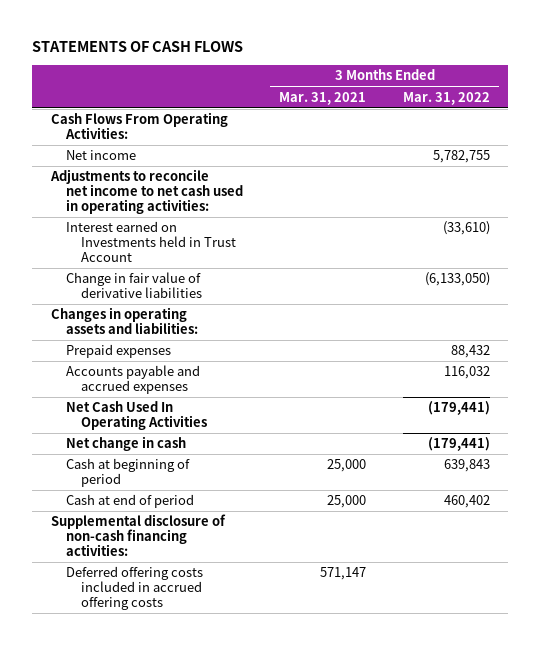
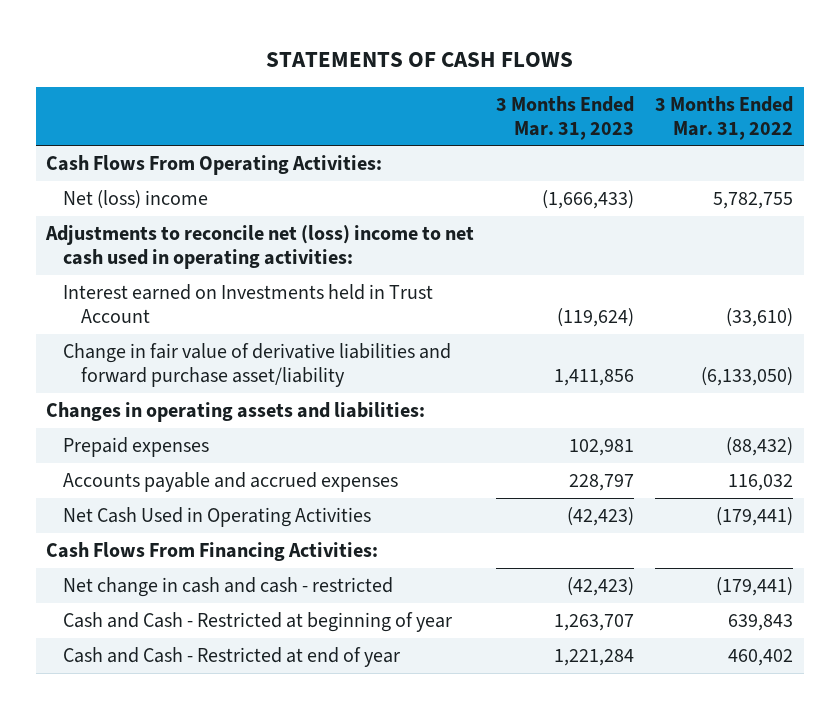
- | 3 Months Ended Mar. 31, 2021 | 3 Months Ended Mar. 31, 2022
+ | 3 Months Ended Mar. 31, 2023 | 3 Months Ended Mar. 31, 2022
- Net income | | 5,782,755
- Adjustments to reconcile net income to net cash used in operating activities:
+ Net (loss) income | (1,666,433) | 5,782,755
+ Adjustments to reconcile net (loss) income to net cash used in operating activities:
- Change in fair value of derivative liabilities | | (6,133,050)
+ Change in fair value of derivative liabilities and forward purchase asset/liability | 1,411,856 | (6,133,050)
- Prepaid expenses | | 88,432
+ Prepaid expenses | 102,981 | (88,432)
- Net Cash Used In Operating Activities | | (179,441)
- Net change in cash | | (179,441)
- Cash at beginning of period | 25,000 | 639,843
- Cash at end of period | 25,000 | 460,402
- Supplemental disclosure of non-cash financing activities:
- Deferred offering costs included in accrued offering costs | 571,147 |
+ Net Cash Used in Operating Activities | (42,423) | (179,441)
+ Cash Flows From Financing Activities:
+ Net change in cash and cash - restricted | (42,423) | (179,441)
+ Cash and Cash - Restricted at beginning of year | 1,263,707 | 639,843
+ Cash and Cash - Restricted at end of year | 1,221,284 | 460,402

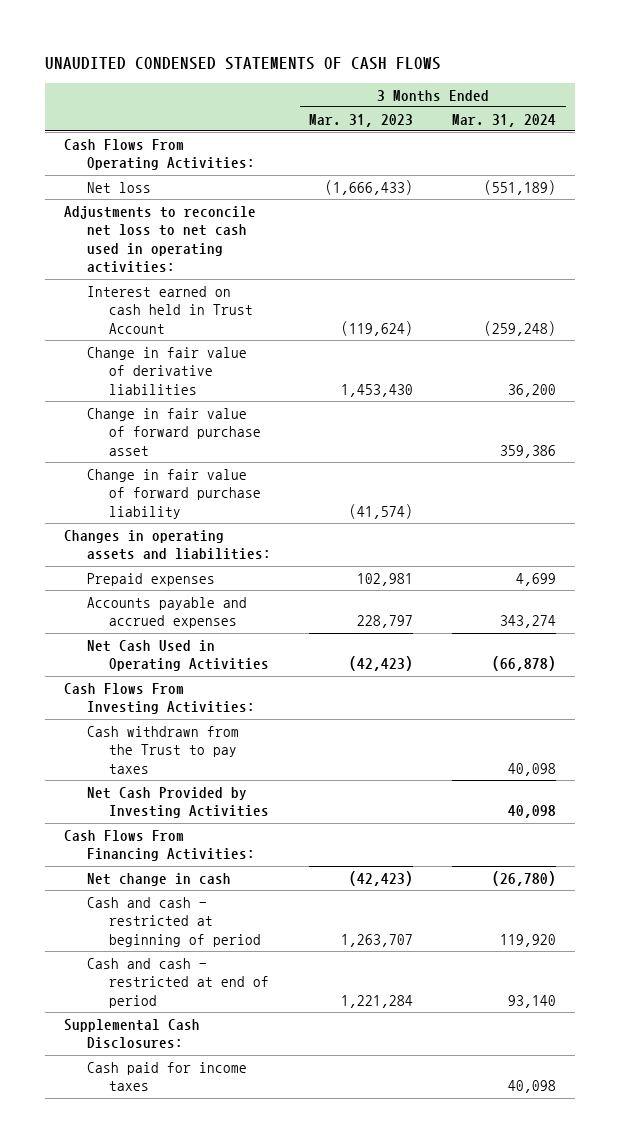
- STATEMENTS OF CASH FLOWS
+ UNAUDITED CONDENSED STATEMENTS OF CASH FLOWS
- | 3 Months Ended Mar. 31, 2023 | 3 Months Ended Mar. 31, 2022
+ | 3 Months Ended Mar. 31, 2023 | 3 Months Ended Mar. 31, 2024
- Net (loss) income | (1,666,433) | 5,782,755
- Adjustments to reconcile net (loss) income to net cash used in operating activities:
- Interest earned on Investments held in Trust Account | (119,624) | (33,610)
- Change in fair value of derivative liabilities and forward purchase asset/liability | 1,411,856 | (6,133,050)
+ Net loss | (1,666,433) | (551,189)
+ Adjustments to reconcile net loss to net cash used in operating activities:
+ Interest earned on cash held in Trust Account | (119,624) | (259,248)
+ Change in fair value of derivative liabilities | 1,453,430 | 36,200
+ Change in fair value of forward purchase asset | | 359,386
+ Change in fair value of forward purchase liability | (41,574) |
+ Cash Flows From Investing Activities:
+ Cash withdrawn from the Trust to pay taxes | | 40,098
+ Net Cash Provided by Investing Activities | | 40,098
- Net change in cash and cash - restricted | (42,423) | (179,441)
- Cash and Cash - Restricted at beginning of year | 1,263,707 | 639,843
- Cash and Cash - Restricted at end of year | 1,221,284 | 460,402
+ Net change in cash | (42,423) | (26,780)
+ Cash and cash - restricted at beginning of period | 1,263,707 | 119,920
+ Cash and cash - restricted at end of period | 1,221,284 | 93,140
+ Supplemental Cash Disclosures:
+ Cash paid for income taxes | | 40,098

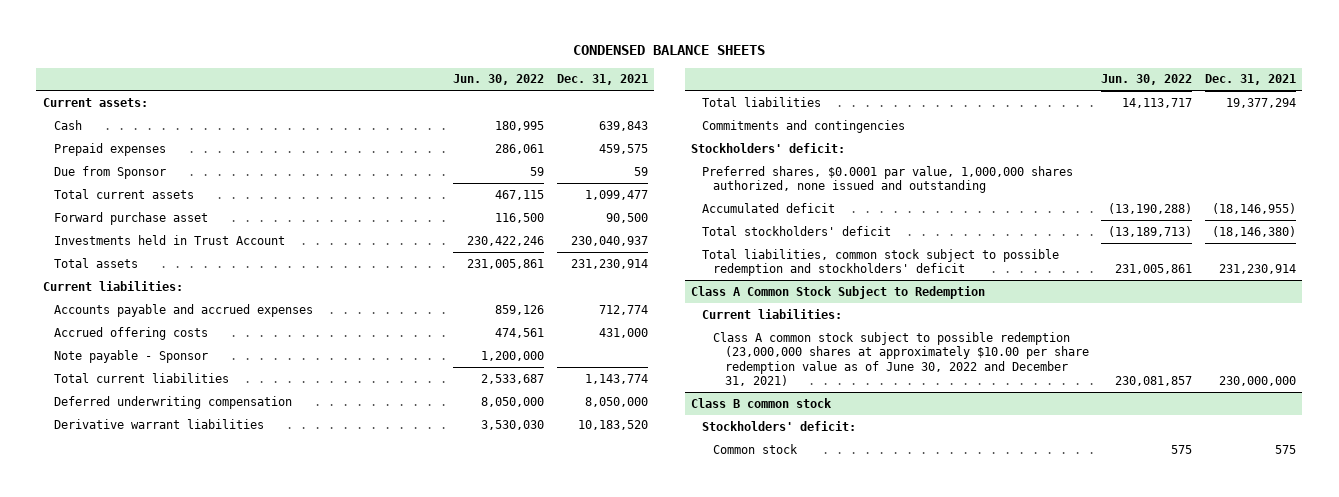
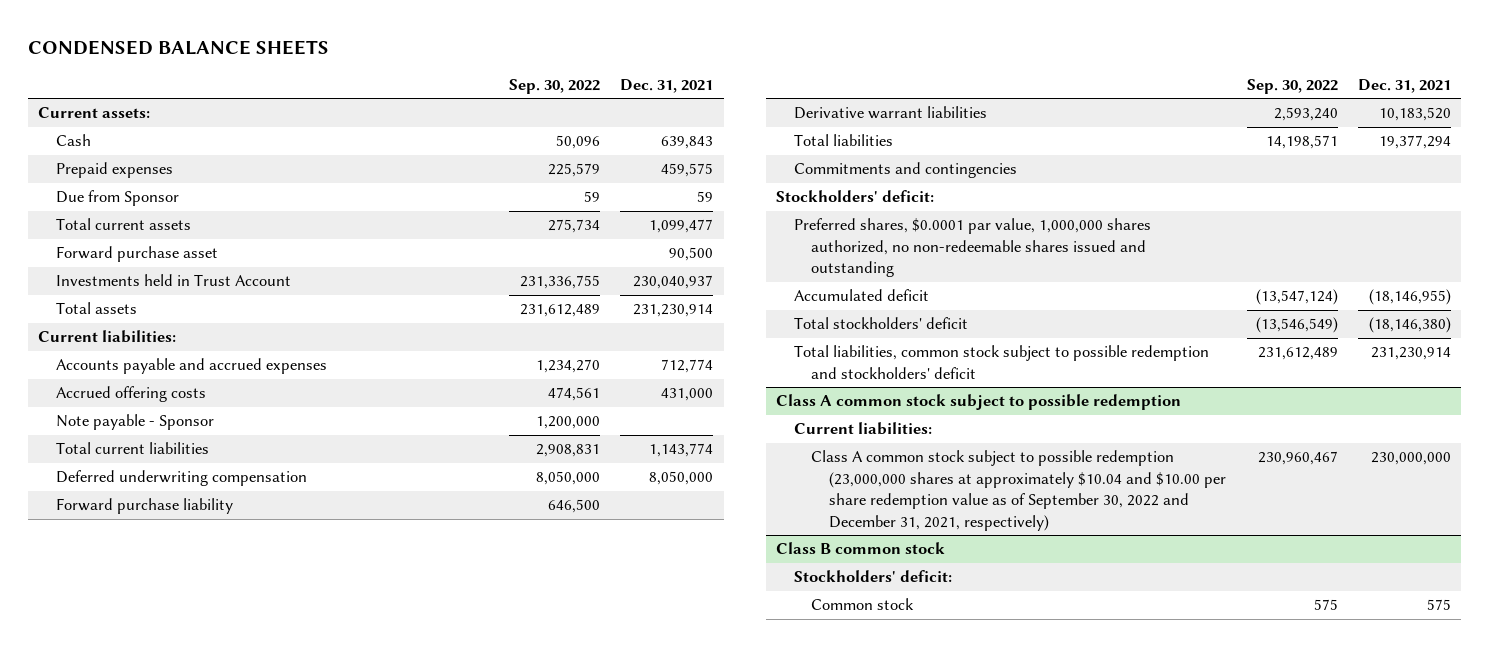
- | Jun. 30, 2022 | Dec. 31, 2021
+ | Sep. 30, 2022 | Dec. 31, 2021
+ Forward purchase liability | 646,500 |
- Preferred shares, $0.0001 par value, 1,000,000 shares authorized, none issued and outstanding
+ Preferred shares, $0.0001 par value, 1,000,000 shares authorized, no non-redeemable shares issued and outstanding
- Class A Common Stock Subject to Redemption
+ Class A common stock subject to possible redemption
- Class A common stock subject to possible redemption (23,000,000 shares at approximately $10.00 per share redemption value as of June 30, 2022 and December 31, 2021) | 230,081,857 | 230,000,000
+ Class A common stock subject to possible redemption (23,000,000 shares at approximately $10.04 and $10.00 per share redemption value as of September 30, 2022 and December 31, 2021, respectively) | 230,960,467 | 230,000,000

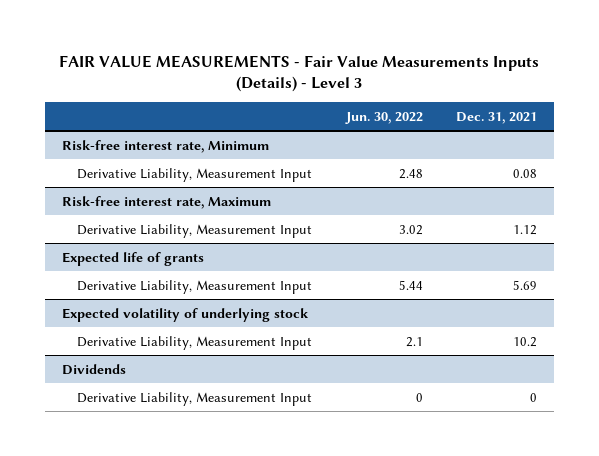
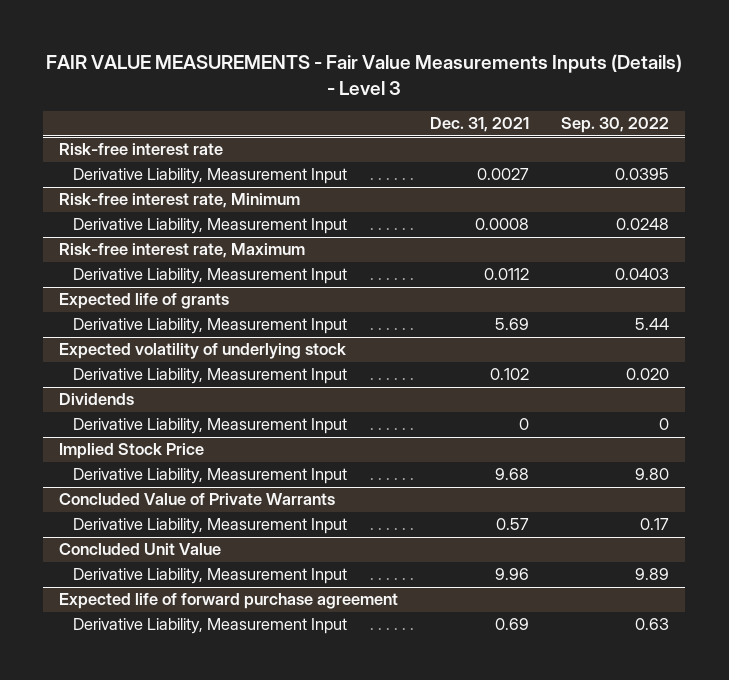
- | Jun. 30, 2022 | Dec. 31, 2021
+ | Dec. 31, 2021 | Sep. 30, 2022
+ Risk-free interest rate
+ Derivative Liability, Measurement Input | 0.0027 | 0.0395
@ Risk-free interest rate, Minimum
- Derivative Liability, Measurement Input | 2.48 | 0.08
+ Derivative Liability, Measurement Input | 0.0008 | 0.0248
@ Risk-free interest rate, Maximum
- Derivative Liability, Measurement Input | 3.02 | 1.12
+ Derivative Liability, Measurement Input | 0.0112 | 0.0403
@ Expected volatility of underlying stock
- Derivative Liability, Measurement Input | 2.1 | 10.2
+ Derivative Liability, Measurement Input | 0.102 | 0.020
+ Implied Stock Price
+ Derivative Liability, Measurement Input | 9.68 | 9.80
+ Concluded Value of Private Warrants
+ Derivative Liability, Measurement Input | 0.57 | 0.17
+ Concluded Unit Value
+ Derivative Liability, Measurement Input | 9.96 | 9.89
+ Expected life of forward purchase agreement
+ Derivative Liability, Measurement Input | 0.69 | 0.63

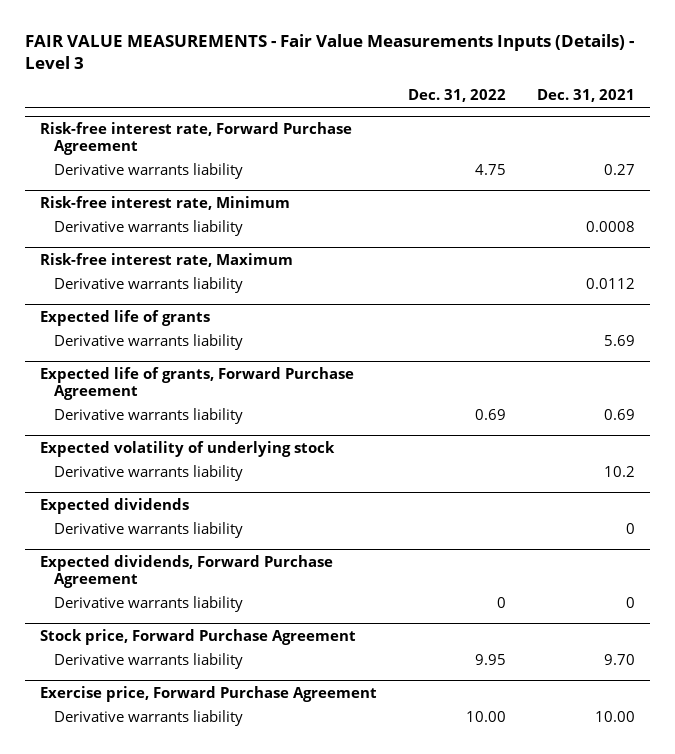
- | Dec. 31, 2021 | Sep. 30, 2022
+ | Dec. 31, 2022 | Dec. 31, 2021
- Risk-free interest rate
- Derivative Liability, Measurement Input | 0.0027 | 0.0395
+ Risk-free interest rate, Forward Purchase Agreement
+ Derivative warrants liability | 4.75 | 0.27
@ Risk-free interest rate, Minimum
- Derivative Liability, Measurement Input | 0.0008 | 0.0248
+ Derivative warrants liability | | 0.0008
@ Risk-free interest rate, Maximum
- Derivative Liability, Measurement Input | 0.0112 | 0.0403
+ Derivative warrants liability | | 0.0112
@ Expected life of grants
- Derivative Liability, Measurement Input | 5.69 | 5.44
+ Derivative warrants liability | | 5.69
+ Expected life of grants, Forward Purchase Agreement
+ Derivative warrants liability | 0.69 | 0.69
@ Expected volatility of underlying stock
- Derivative Liability, Measurement Input | 0.102 | 0.020
- Dividends
- Derivative Liability, Measurement Input | 0 | 0
- Implied Stock Price
- Derivative Liability, Measurement Input | 9.68 | 9.80
- Concluded Value of Private Warrants
- Derivative Liability, Measurement Input | 0.57 | 0.17
- Concluded Unit Value
- Derivative Liability, Measurement Input | 9.96 | 9.89
- Expected life of forward purchase agreement
- Derivative Liability, Measurement Input | 0.69 | 0.63
@ Expected volatility of underlying stock
+ Derivative warrants liability | | 10.2
+ Expected dividends
+ Derivative warrants liability | | 0
+ Expected dividends, Forward Purchase Agreement
+ Derivative warrants liability | 0 | 0
+ Stock price, Forward Purchase Agreement
+ Derivative warrants liability | 9.95 | 9.70
+ Exercise price, Forward Purchase Agreement
+ Derivative warrants liability | 10.00 | 10.00

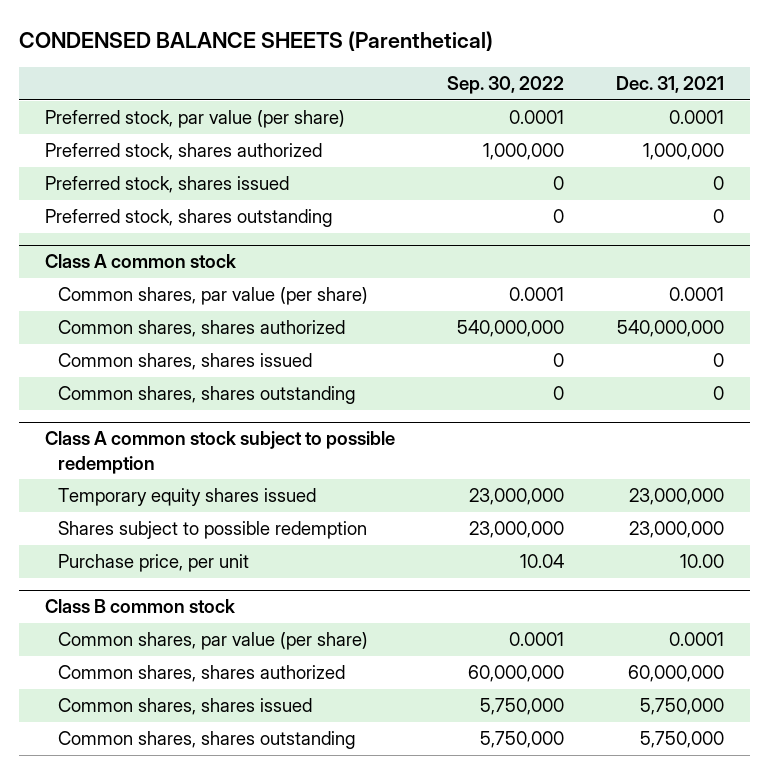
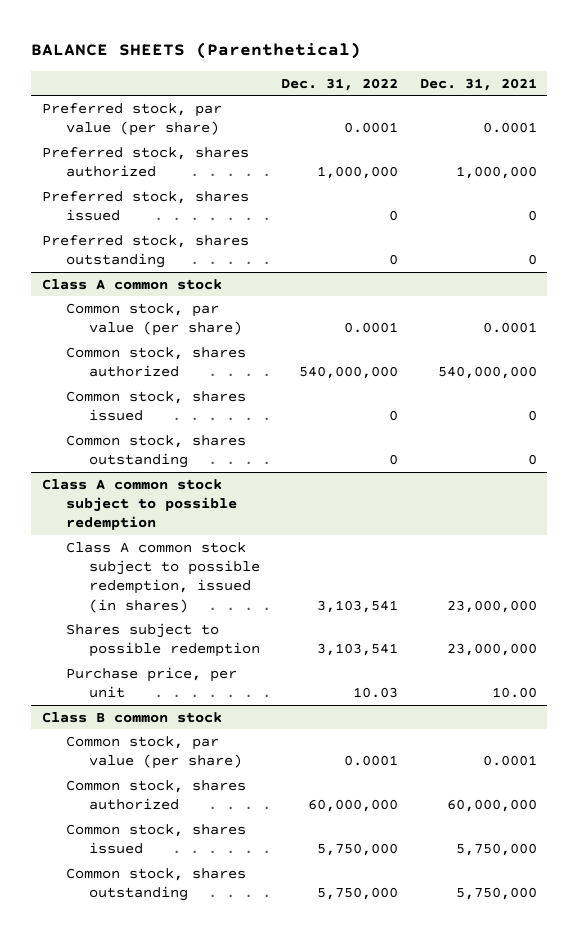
- CONDENSED BALANCE SHEETS (Parenthetical)
+ BALANCE SHEETS (Parenthetical)
- | Sep. 30, 2022 | Dec. 31, 2021
+ | Dec. 31, 2022 | Dec. 31, 2021
@ Class A common stock
- Common shares, par value (per share) | 0.0001 | 0.0001
- Common shares, shares authorized | 540,000,000 | 540,000,000
- Common shares, shares issued | 0 | 0
- Common shares, shares outstanding | 0 | 0
+ Common stock, par value (per share) | 0.0001 | 0.0001
+ Common stock, shares authorized | 540,000,000 | 540,000,000
+ Common stock, shares issued | 0 | 0
+ Common stock, shares outstanding | 0 | 0
@ Class A common stock subject to possible redemption
- Temporary equity shares issued | 23,000,000 | 23,000,000
+ Class A common stock subject to possible redemption, issued (in shares) | 3,103,541 | 23,000,000
@ Class B common stock
- Common shares, par value (per share) | 0.0001 | 0.0001
- Common shares, shares authorized | 60,000,000 | 60,000,000
- Common shares, shares issued | 5,750,000 | 5,750,000
- Common shares, shares outstanding | 5,750,000 | 5,750,000
+ Common stock, par value (per share) | 0.0001 | 0.0001
+ Common stock, shares authorized | 60,000,000 | 60,000,000
+ Common stock, shares issued | 5,750,000 | 5,750,000
+ Common stock, shares outstanding | 5,750,000 | 5,750,000

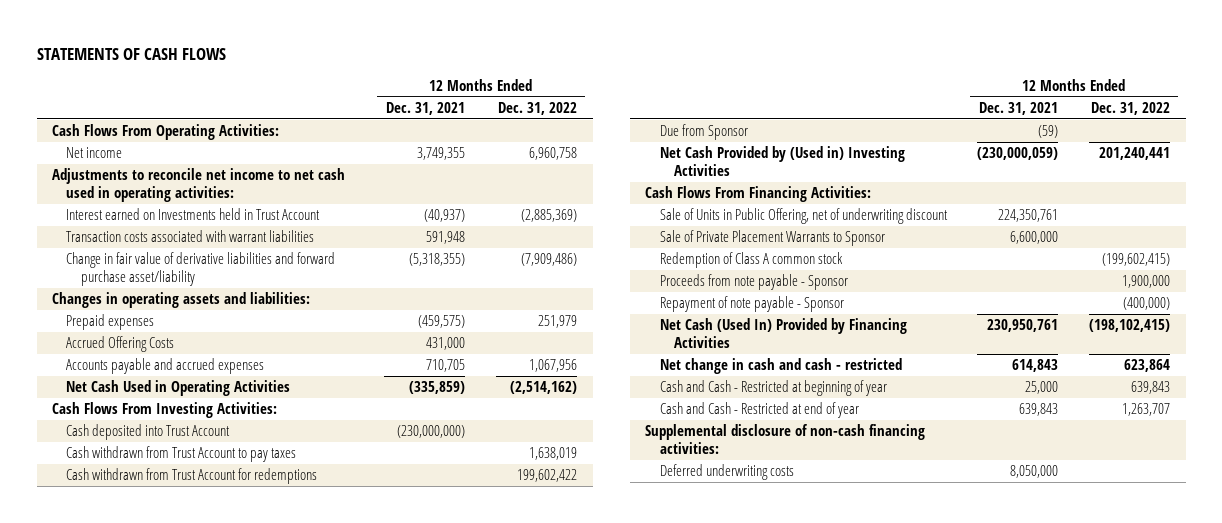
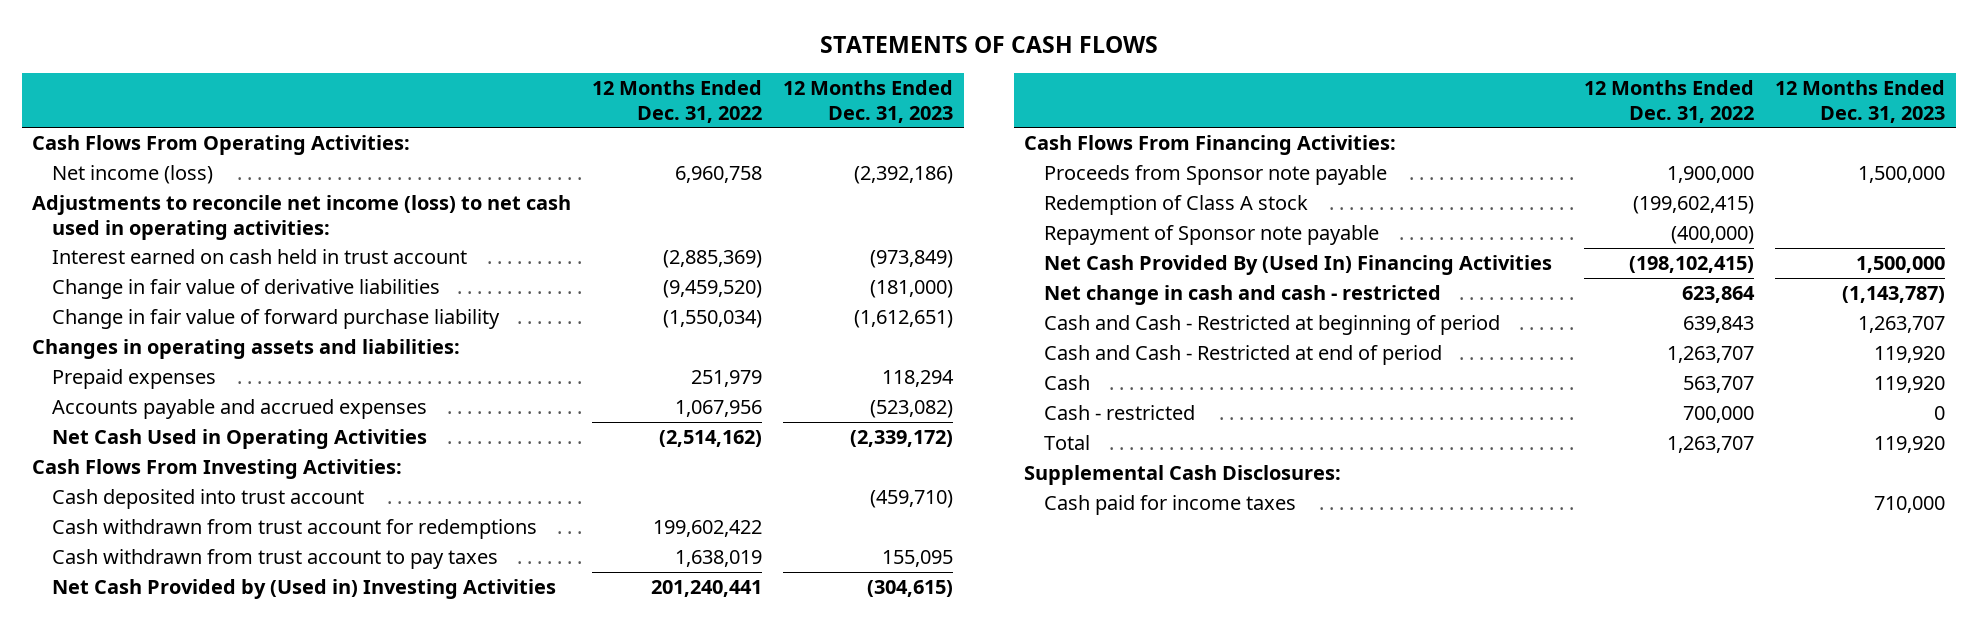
- | 12 Months Ended Dec. 31, 2021 | 12 Months Ended Dec. 31, 2022
+ | 12 Months Ended Dec. 31, 2022 | 12 Months Ended Dec. 31, 2023
- Net income | 3,749,355 | 6,960,758
- Adjustments to reconcile net income to net cash used in operating activities:
- Interest earned on Investments held in Trust Account | (40,937) | (2,885,369)
- Transaction costs associated with warrant liabilities | 591,948 |
- Change in fair value of derivative liabilities and forward purchase asset/liability | (5,318,355) | (7,909,486)
+ Net income (loss) | 6,960,758 | (2,392,186)
+ Adjustments to reconcile net income (loss) to net cash used in operating activities:
+ Interest earned on cash held in trust account | (2,885,369) | (973,849)
+ Change in fair value of derivative liabilities | (9,459,520) | (181,000)
+ Change in fair value of forward purchase liability | (1,550,034) | (1,612,651)
- Accrued Offering Costs | 431,000 |
- Cash deposited into Trust Account | (230,000,000) |
- Cash withdrawn from Trust Account to pay taxes | | 1,638,019
- Cash withdrawn from Trust Account for redemptions | | 199,602,422
- Due from Sponsor | (59) |
+ Cash deposited into trust account | | (459,710)
+ Cash withdrawn from trust account for redemptions | 199,602,422 |
+ Cash withdrawn from trust account to pay taxes | 1,638,019 | 155,095
- Sale of Units in Public Offering, net of underwriting discount | 224,350,761 |
- Sale of Private Placement Warrants to Sponsor | 6,600,000 |
- Redemption of Class A common stock | | (199,602,415)
- Proceeds from note payable - Sponsor | | 1,900,000
- Repayment of note payable - Sponsor | | (400,000)
- Net Cash (Used In) Provided by Financing Activities | 230,950,761 | (198,102,415)
+ Proceeds from Sponsor note payable | 1,900,000 | 1,500,000
+ Redemption of Class A stock | (199,602,415) |
+ Repayment of Sponsor note payable | (400,000) |
+ Net Cash Provided By (Used In) Financing Activities | (198,102,415) | 1,500,000
- Cash and Cash - Restricted at beginning of year | 25,000 | 639,843
- Cash and Cash - Restricted at end of year | 639,843 | 1,263,707
- Supplemental disclosure of non-cash financing activities:
- Deferred underwriting costs | 8,050,000 |
+ Cash and Cash - Restricted at beginning of period | 639,843 | 1,263,707
+ Cash and Cash - Restricted at end of period | 1,263,707 | 119,920
+ Cash | 563,707 | 119,920
+ Cash - restricted | 700,000 | 0
+ Total | 1,263,707 | 119,920
+ Supplemental Cash Disclosures:
+ Cash paid for income taxes | | 710,000

